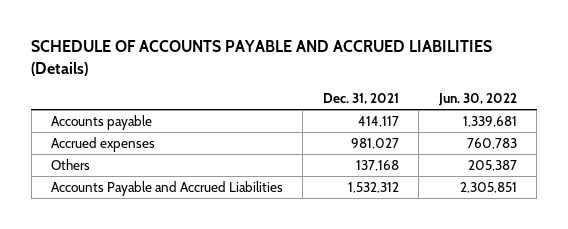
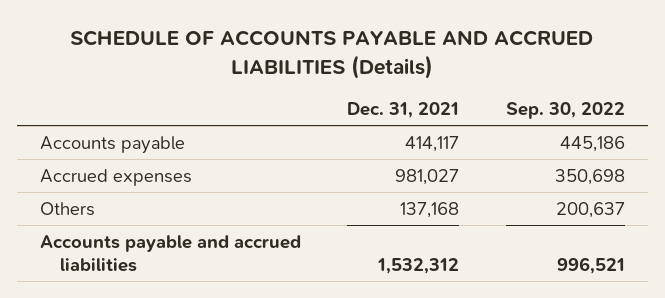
- | Dec. 31, 2021 | Jun. 30, 2022
+ | Dec. 31, 2021 | Sep. 30, 2022
- Accounts Payable and Accrued Liabilities | 1,532,312 | 2,305,851
+ Accounts payable and accrued liabilities | 1,532,312 | 996,521

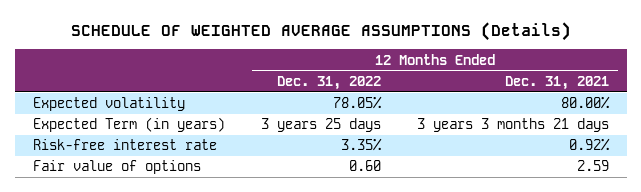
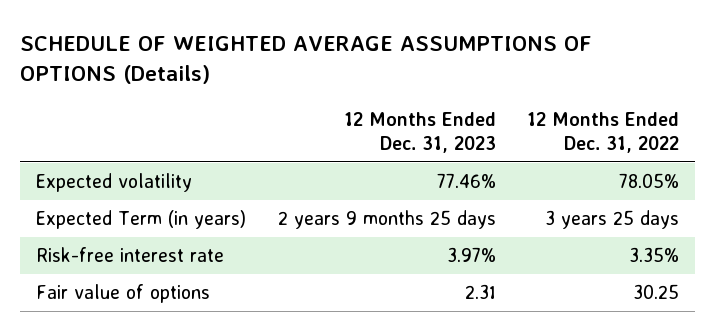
- SCHEDULE OF WEIGHTED AVERAGE ASSUMPTIONS (Details)
+ SCHEDULE OF WEIGHTED AVERAGE ASSUMPTIONS OF OPTIONS (Details)
- | 12 Months Ended Dec. 31, 2022 | 12 Months Ended Dec. 31, 2021
+ | 12 Months Ended Dec. 31, 2023 | 12 Months Ended Dec. 31, 2022
- Fair value of options | 0.60 | 2.59
+ Fair value of options | 2.31 | 30.25

